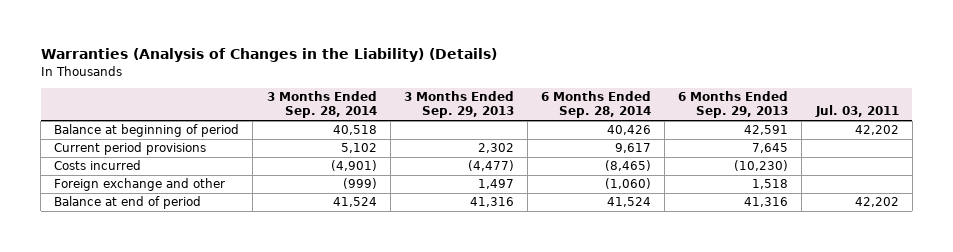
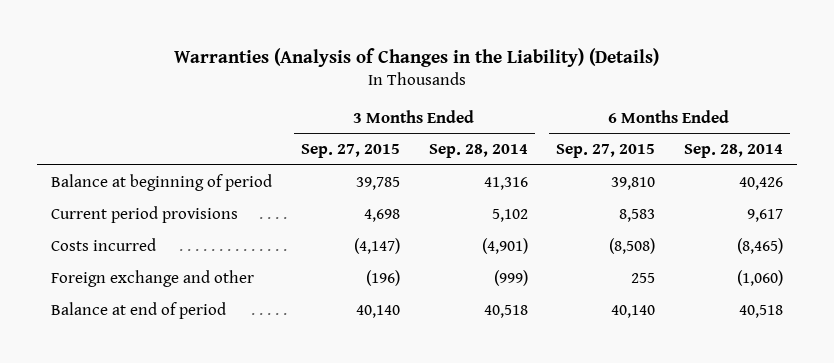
- | 3 Months Ended Sep. 28, 2014 | 3 Months Ended Sep. 29, 2013 | 6 Months Ended Sep. 28, 2014 | 6 Months Ended Sep. 29, 2013 | Jul. 03, 2011
+ | 3 Months Ended Sep. 27, 2015 | 3 Months Ended Sep. 28, 2014 | 6 Months Ended Sep. 27, 2015 | 6 Months Ended Sep. 28, 2014
- Balance at beginning of period | 40,518 | | 40,426 | 42,591 | 42,202
+ Balance at beginning of period | 39,785 | 41,316 | 39,810 | 40,426
- Balance at end of period | 41,524 | 41,316 | 41,524 | 41,316 | 42,202
+ Balance at end of period | 40,140 | 40,518 | 40,140 | 40,518

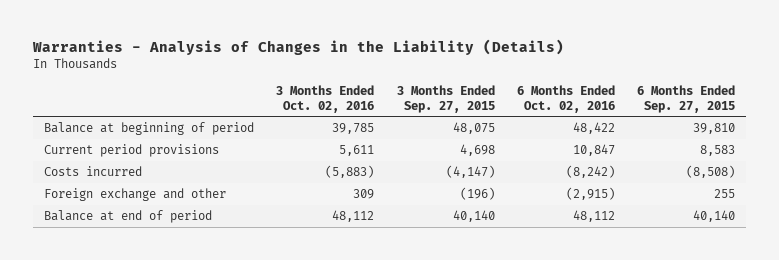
- Warranties (Analysis of Changes in the Liability) (Details)
+ Warranties - Analysis of Changes in the Liability (Details)
- | 3 Months Ended Sep. 27, 2015 | 3 Months Ended Sep. 28, 2014 | 6 Months Ended Sep. 27, 2015 | 6 Months Ended Sep. 28, 2014
+ | 3 Months Ended Oct. 02, 2016 | 3 Months Ended Sep. 27, 2015 | 6 Months Ended Oct. 02, 2016 | 6 Months Ended Sep. 27, 2015
- Balance at beginning of period | 39,785 | 41,316 | 39,810 | 40,426
+ Balance at beginning of period | 39,785 | 48,075 | 48,422 | 39,810

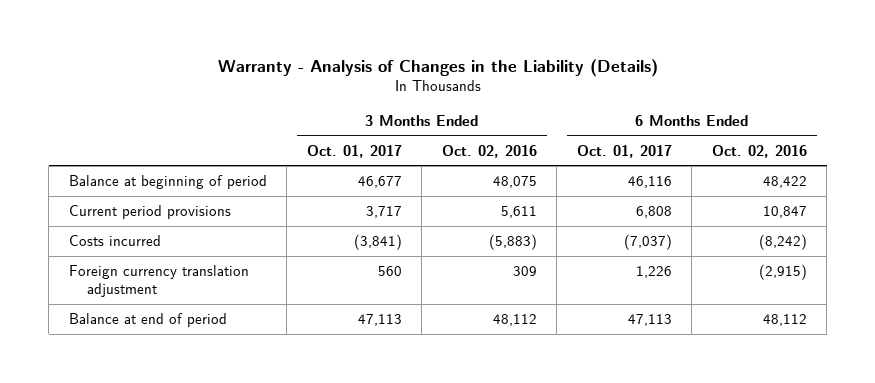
- Warranties - Analysis of Changes in the Liability (Details)
+ Warranty - Analysis of Changes in the Liability (Details)
- | 3 Months Ended Oct. 02, 2016 | 3 Months Ended Sep. 27, 2015 | 6 Months Ended Oct. 02, 2016 | 6 Months Ended Sep. 27, 2015
+ | 3 Months Ended Oct. 01, 2017 | 3 Months Ended Oct. 02, 2016 | 6 Months Ended Oct. 01, 2017 | 6 Months Ended Oct. 02, 2016
- Balance at beginning of period | 39,785 | 48,075 | 48,422 | 39,810
+ Balance at beginning of period | 46,677 | 48,075 | 46,116 | 48,422
- Foreign exchange and other | 309 | (196) | (2,915) | 255
+ Foreign currency translation adjustment | 560 | 309 | 1,226 | (2,915)

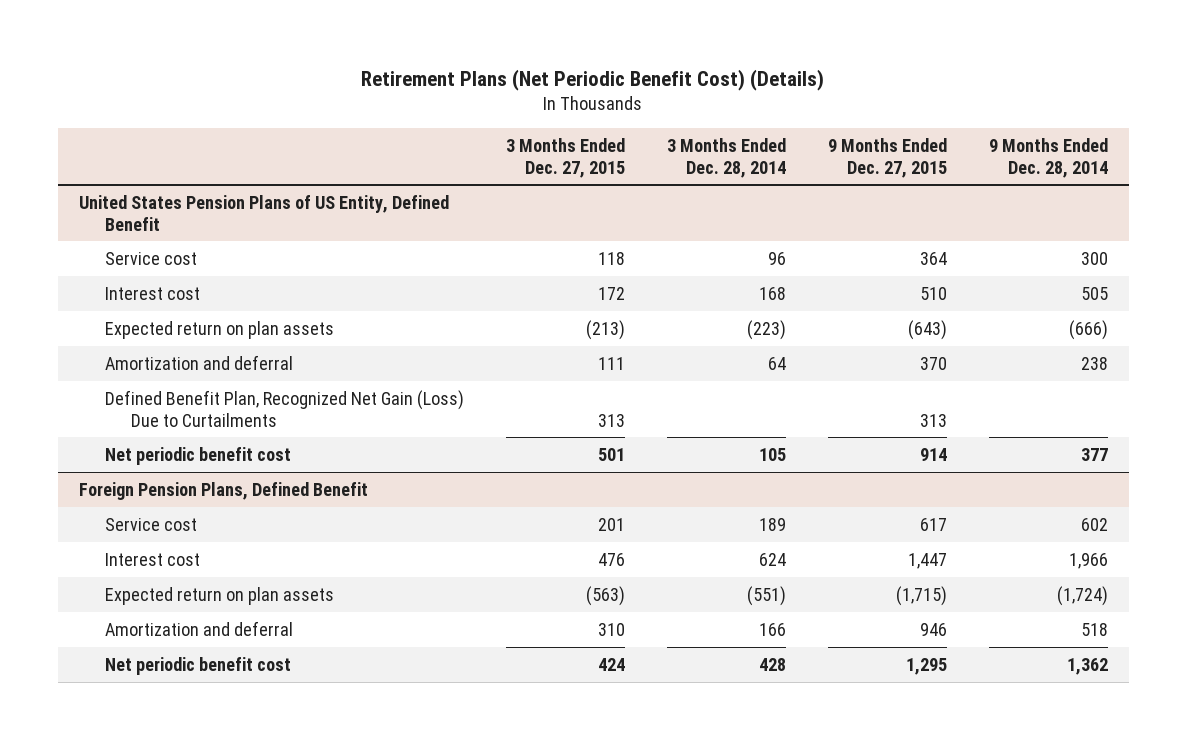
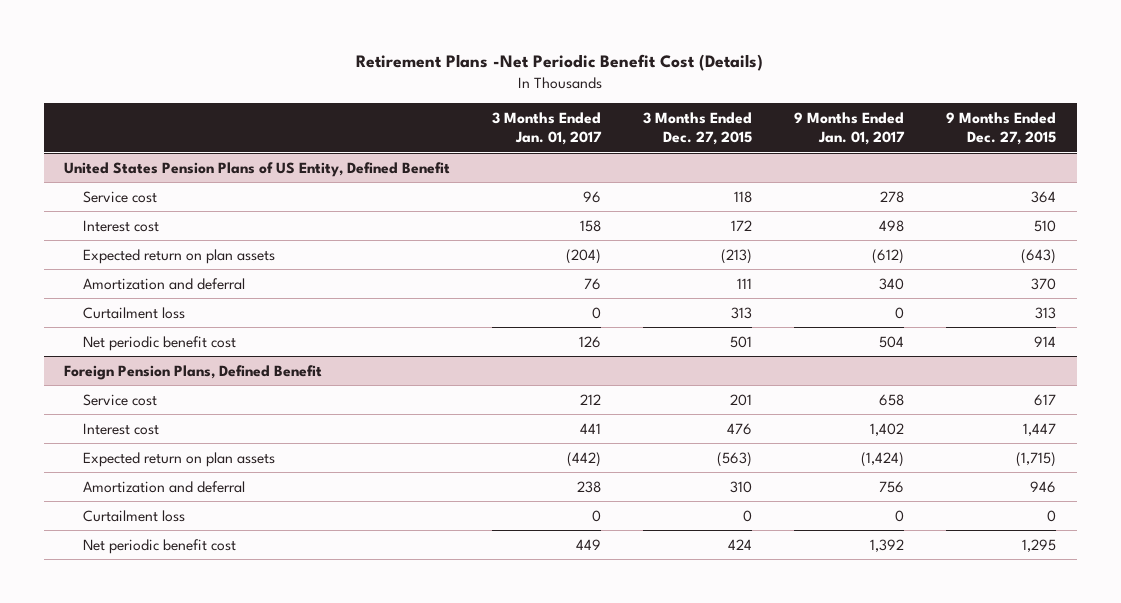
- Retirement Plans (Net Periodic Benefit Cost) (Details)
+ Retirement Plans -Net Periodic Benefit Cost (Details)
- | 3 Months Ended Dec. 27, 2015 | 3 Months Ended Dec. 28, 2014 | 9 Months Ended Dec. 27, 2015 | 9 Months Ended Dec. 28, 2014
+ | 3 Months Ended Jan. 01, 2017 | 3 Months Ended Dec. 27, 2015 | 9 Months Ended Jan. 01, 2017 | 9 Months Ended Dec. 27, 2015
@ United States Pension Plans of US Entity, Defined Benefit
- Defined Benefit Plan, Recognized Net Gain (Loss) Due to Curtailments | 313 | | 313 |
+ Curtailment loss | 0 | 313 | 0 | 313
@ Foreign Pension Plans, Defined Benefit
+ Curtailment loss | 0 | 0 | 0 | 0

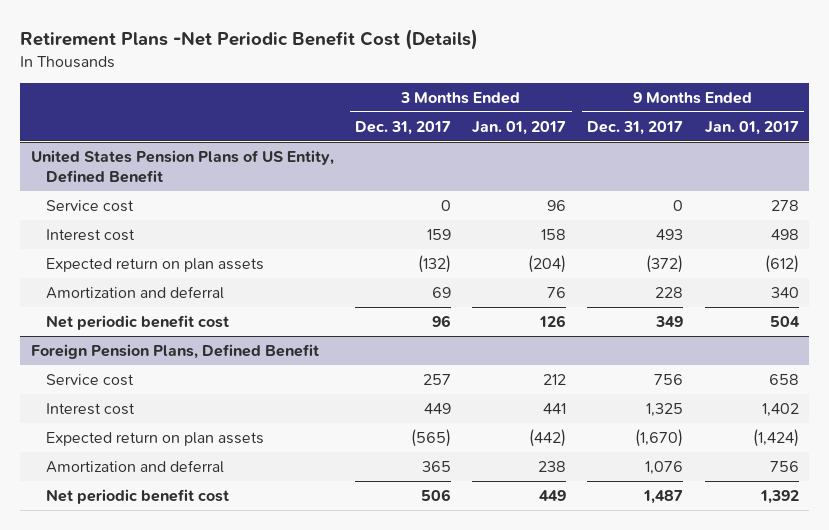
- | 3 Months Ended Jan. 01, 2017 | 3 Months Ended Dec. 27, 2015 | 9 Months Ended Jan. 01, 2017 | 9 Months Ended Dec. 27, 2015
+ | 3 Months Ended Dec. 31, 2017 | 3 Months Ended Jan. 01, 2017 | 9 Months Ended Dec. 31, 2017 | 9 Months Ended Jan. 01, 2017
@ United States Pension Plans of US Entity, Defined Benefit
- Curtailment loss | 0 | 313 | 0 | 313
@ Foreign Pension Plans, Defined Benefit
- Curtailment loss | 0 | 0 | 0 | 0

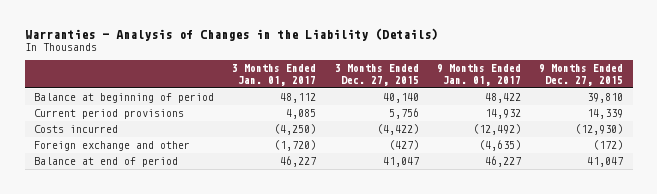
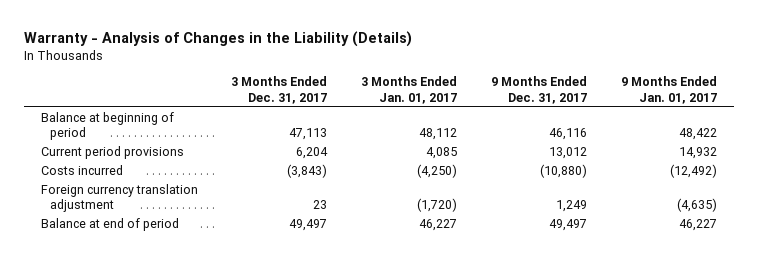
- Warranties - Analysis of Changes in the Liability (Details)
+ Warranty - Analysis of Changes in the Liability (Details)
- | 3 Months Ended Jan. 01, 2017 | 3 Months Ended Dec. 27, 2015 | 9 Months Ended Jan. 01, 2017 | 9 Months Ended Dec. 27, 2015
+ | 3 Months Ended Dec. 31, 2017 | 3 Months Ended Jan. 01, 2017 | 9 Months Ended Dec. 31, 2017 | 9 Months Ended Jan. 01, 2017
- Foreign exchange and other | (1,720) | (427) | (4,635) | (172)
+ Foreign currency translation adjustment | 23 | (1,720) | 1,249 | (4,635)

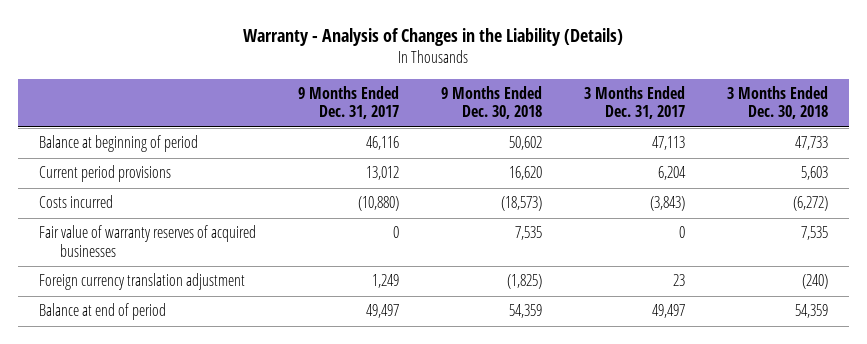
- | 3 Months Ended Dec. 31, 2017 | 3 Months Ended Jan. 01, 2017 | 9 Months Ended Dec. 31, 2017 | 9 Months Ended Jan. 01, 2017
+ | 9 Months Ended Dec. 31, 2017 | 9 Months Ended Dec. 30, 2018 | 3 Months Ended Dec. 31, 2017 | 3 Months Ended Dec. 30, 2018
+ Fair value of warranty reserves of acquired businesses | 0 | 7,535 | 0 | 7,535

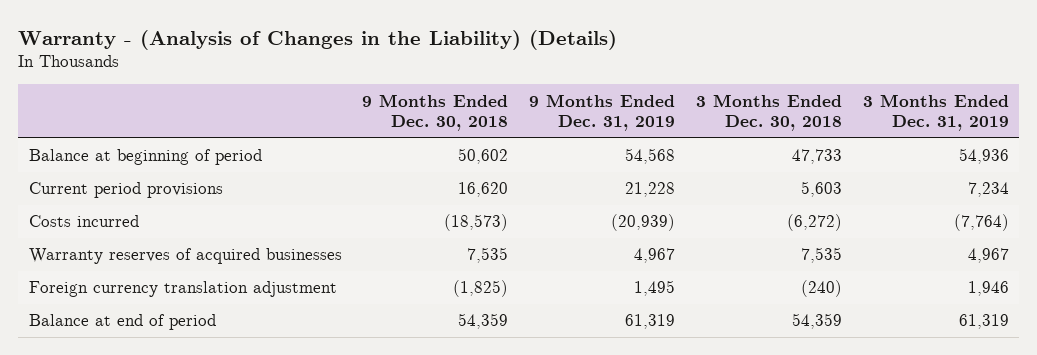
- Warranty - Analysis of Changes in the Liability (Details)
+ Warranty - (Analysis of Changes in the Liability) (Details)
- | 9 Months Ended Dec. 31, 2017 | 9 Months Ended Dec. 30, 2018 | 3 Months Ended Dec. 31, 2017 | 3 Months Ended Dec. 30, 2018
+ | 9 Months Ended Dec. 30, 2018 | 9 Months Ended Dec. 31, 2019 | 3 Months Ended Dec. 30, 2018 | 3 Months Ended Dec. 31, 2019
- Fair value of warranty reserves of acquired businesses | 0 | 7,535 | 0 | 7,535
+ Warranty reserves of acquired businesses | 7,535 | 4,967 | 7,535 | 4,967

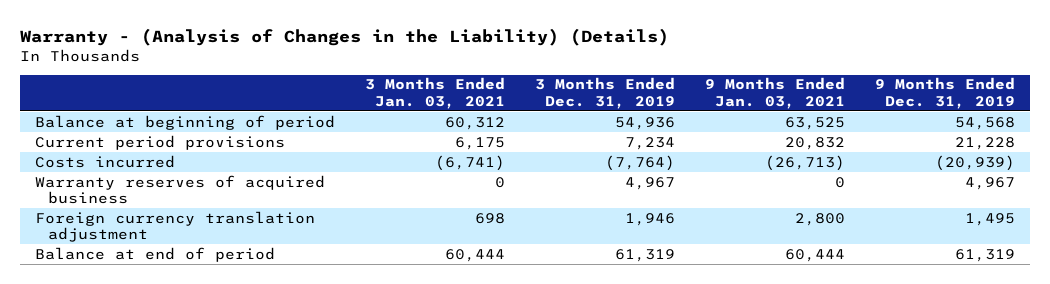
- | 9 Months Ended Dec. 30, 2018 | 9 Months Ended Dec. 31, 2019 | 3 Months Ended Dec. 30, 2018 | 3 Months Ended Dec. 31, 2019
+ | 3 Months Ended Jan. 03, 2021 | 3 Months Ended Dec. 31, 2019 | 9 Months Ended Jan. 03, 2021 | 9 Months Ended Dec. 31, 2019
- Warranty reserves of acquired businesses | 7,535 | 4,967 | 7,535 | 4,967
+ Warranty reserves of acquired business | 0 | 4,967 | 0 | 4,967

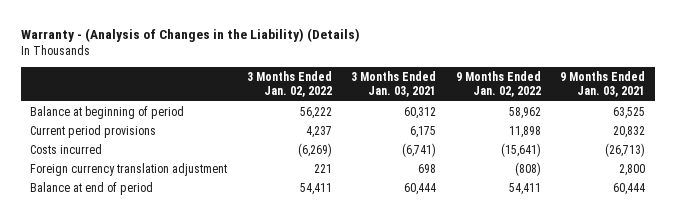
- | 3 Months Ended Jan. 03, 2021 | 3 Months Ended Dec. 31, 2019 | 9 Months Ended Jan. 03, 2021 | 9 Months Ended Dec. 31, 2019
+ | 3 Months Ended Jan. 02, 2022 | 3 Months Ended Jan. 03, 2021 | 9 Months Ended Jan. 02, 2022 | 9 Months Ended Jan. 03, 2021
- Warranty reserves of acquired business | 0 | 4,967 | 0 | 4,967

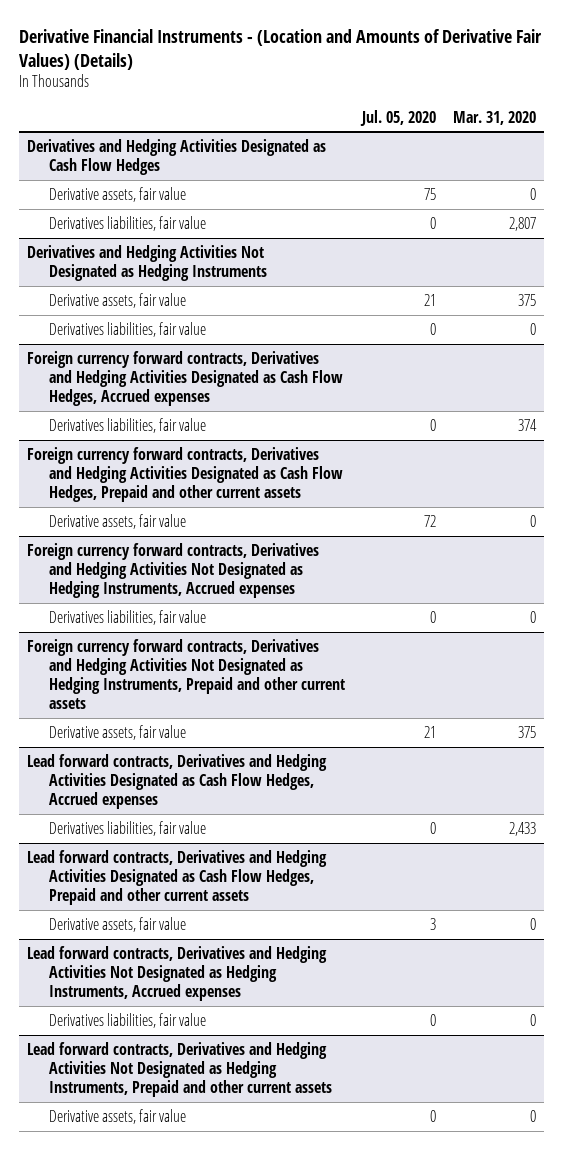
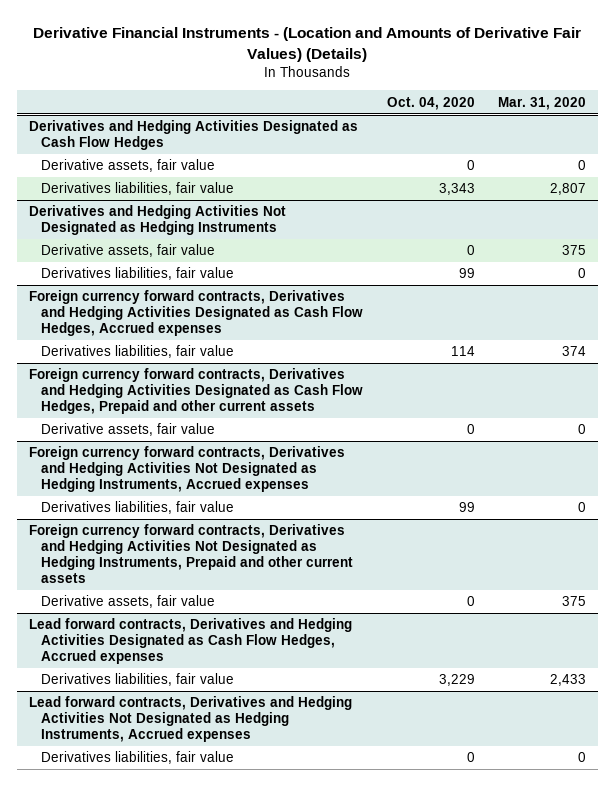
- | Jul. 05, 2020 | Mar. 31, 2020
+ | Oct. 04, 2020 | Mar. 31, 2020
- Lead forward contracts, Derivatives and Hedging Activities Designated as Cash Flow Hedges, Prepaid and other current assets
- Derivative assets, fair value | 3 | 0
- Lead forward contracts, Derivatives and Hedging Activities Not Designated as Hedging Instruments, Prepaid and other current assets
- Derivative assets, fair value | 0 | 0

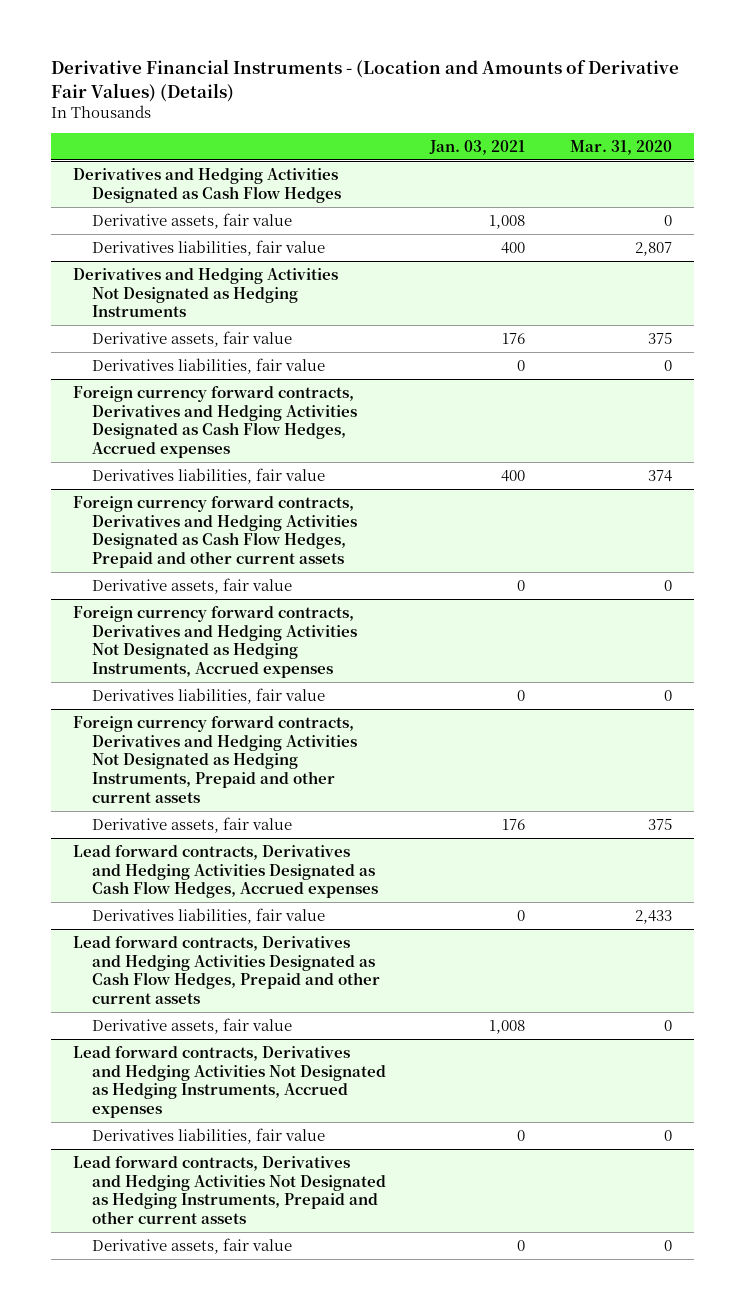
- | Oct. 04, 2020 | Mar. 31, 2020
+ | Jan. 03, 2021 | Mar. 31, 2020
+ Lead forward contracts, Derivatives and Hedging Activities Designated as Cash Flow Hedges, Prepaid and other current assets
+ Derivative assets, fair value | 1,008 | 0
+ Lead forward contracts, Derivatives and Hedging Activities Not Designated as Hedging Instruments, Prepaid and other current assets
+ Derivative assets, fair value | 0 | 0

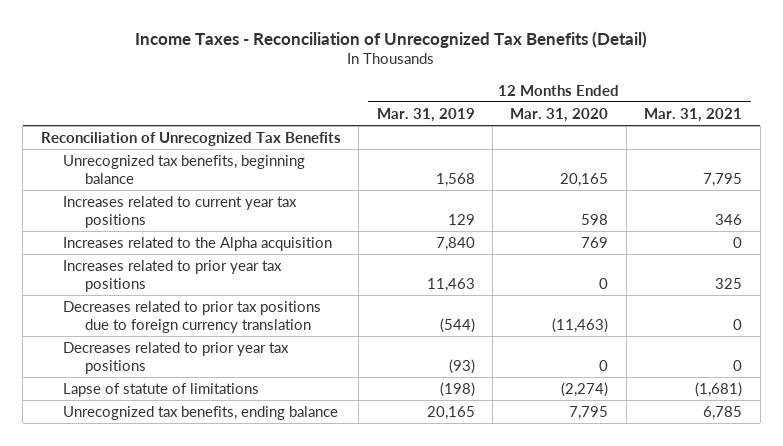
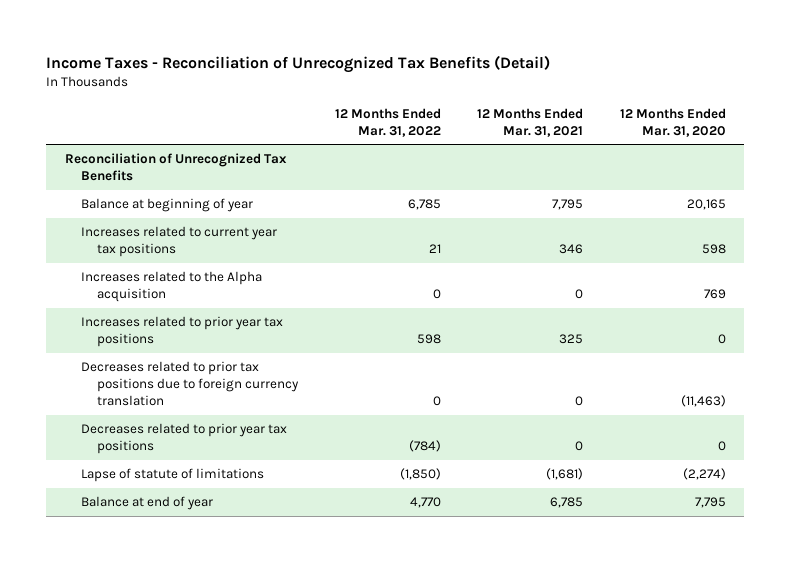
- | 12 Months Ended Mar. 31, 2019 | 12 Months Ended Mar. 31, 2020 | 12 Months Ended Mar. 31, 2021
+ | 12 Months Ended Mar. 31, 2022 | 12 Months Ended Mar. 31, 2021 | 12 Months Ended Mar. 31, 2020
- Unrecognized tax benefits, beginning balance | 1,568 | 20,165 | 7,795
+ Balance at beginning of year | 6,785 | 7,795 | 20,165
- Unrecognized tax benefits, ending balance | 20,165 | 7,795 | 6,785
+ Balance at end of year | 4,770 | 6,785 | 7,795

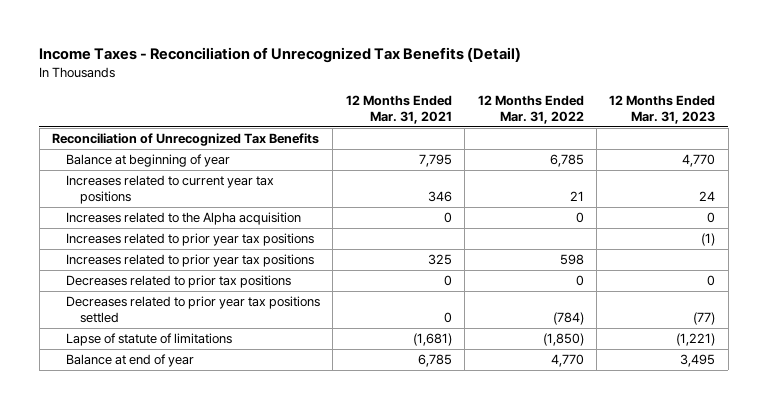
- | 12 Months Ended Mar. 31, 2022 | 12 Months Ended Mar. 31, 2021 | 12 Months Ended Mar. 31, 2020
+ | 12 Months Ended Mar. 31, 2021 | 12 Months Ended Mar. 31, 2022 | 12 Months Ended Mar. 31, 2023
+ Increases related to prior year tax positions | | | (1)
- Decreases related to prior tax positions due to foreign currency translation | 0 | 0 | (11,463)
- Decreases related to prior year tax positions | (784) | 0 | 0
+ Decreases related to prior tax positions | 0 | 0 | 0
+ Decreases related to prior year tax positions settled | 0 | (784) | (77)

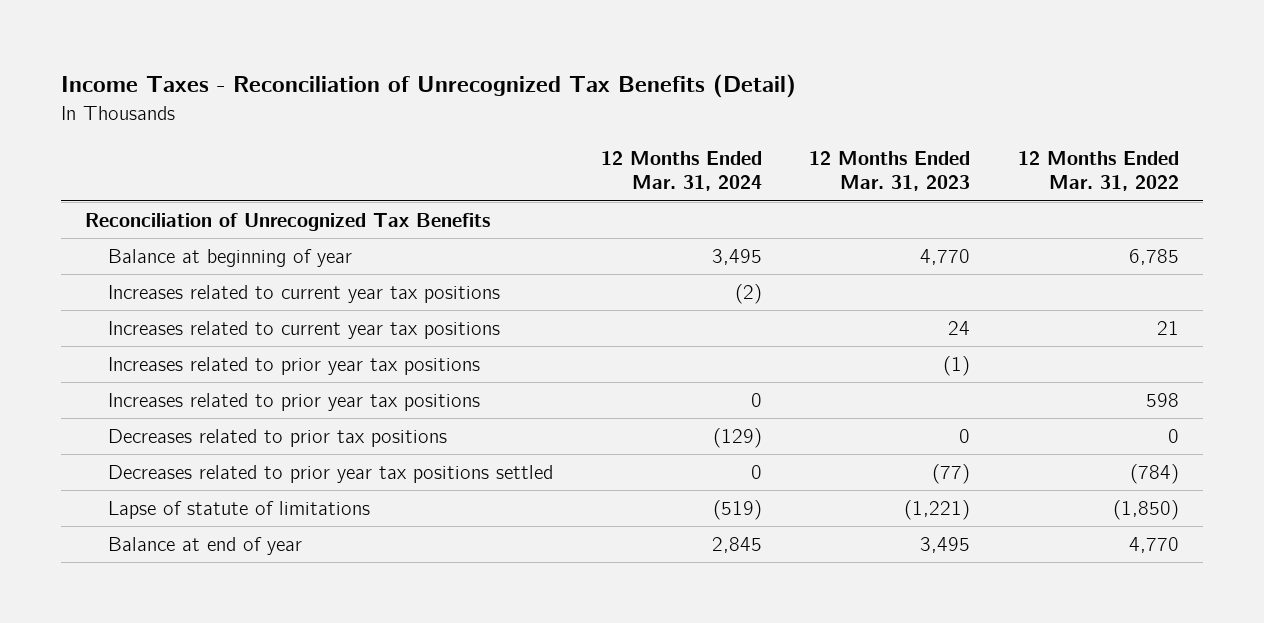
- | 12 Months Ended Mar. 31, 2021 | 12 Months Ended Mar. 31, 2022 | 12 Months Ended Mar. 31, 2023
+ | 12 Months Ended Mar. 31, 2024 | 12 Months Ended Mar. 31, 2023 | 12 Months Ended Mar. 31, 2022
+ Increases related to current year tax positions | (2) | |
- Increases related to the Alpha acquisition | 0 | 0 | 0

